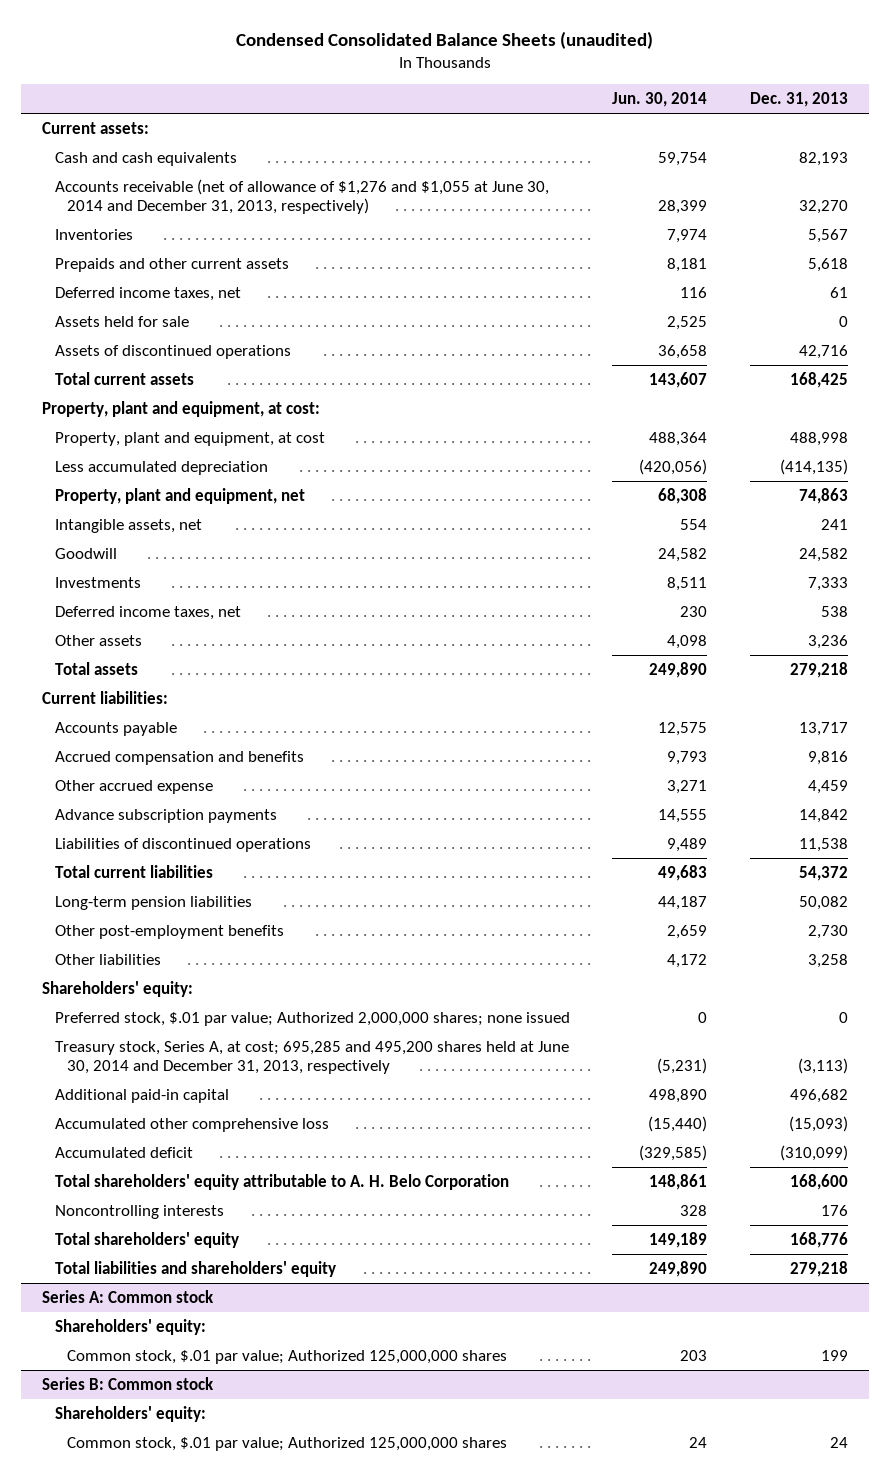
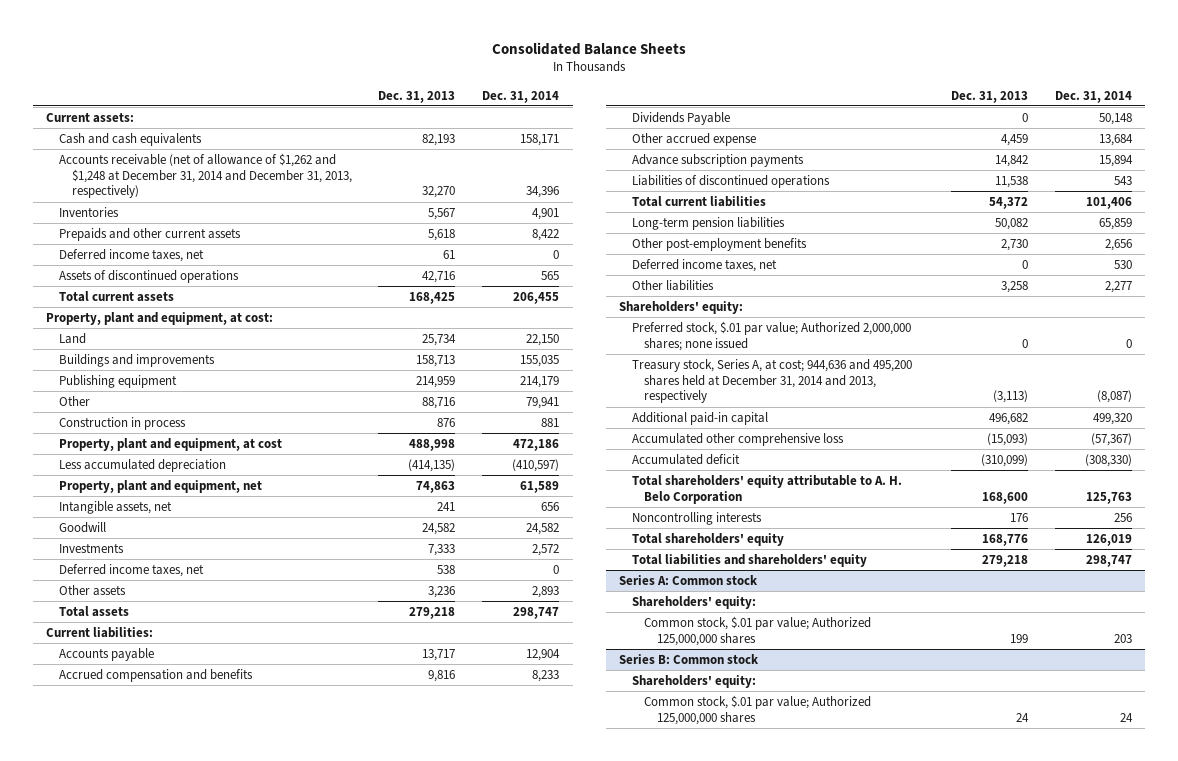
- Condensed Consolidated Balance Sheets (unaudited)
+ Consolidated Balance Sheets
- | Jun. 30, 2014 | Dec. 31, 2013
+ | Dec. 31, 2013 | Dec. 31, 2014
- Accounts receivable (net of allowance of $1,276 and $1,055 at June 30, 2014 and December 31, 2013, respectively) | 28,399 | 32,270
+ Accounts receivable (net of allowance of $1,262 and $1,248 at December 31, 2014 and December 31, 2013, respectively) | 32,270 | 34,396
- Assets held for sale | 2,525 | 0
+ Land | 25,734 | 22,150
+ Buildings and improvements | 158,713 | 155,035
+ Publishing equipment | 214,959 | 214,179
+ Other | 88,716 | 79,941
+ Construction in process | 876 | 881
+ Dividends Payable | 0 | 50,148
+ Deferred income taxes, net | 0 | 530
- Treasury stock, Series A, at cost; 695,285 and 495,200 shares held at June 30, 2014 and December 31, 2013, respectively | (5,231) | (3,113)
+ Treasury stock, Series A, at cost; 944,636 and 495,200 shares held at December 31, 2014 and 2013, respectively | (3,113) | (8,087)

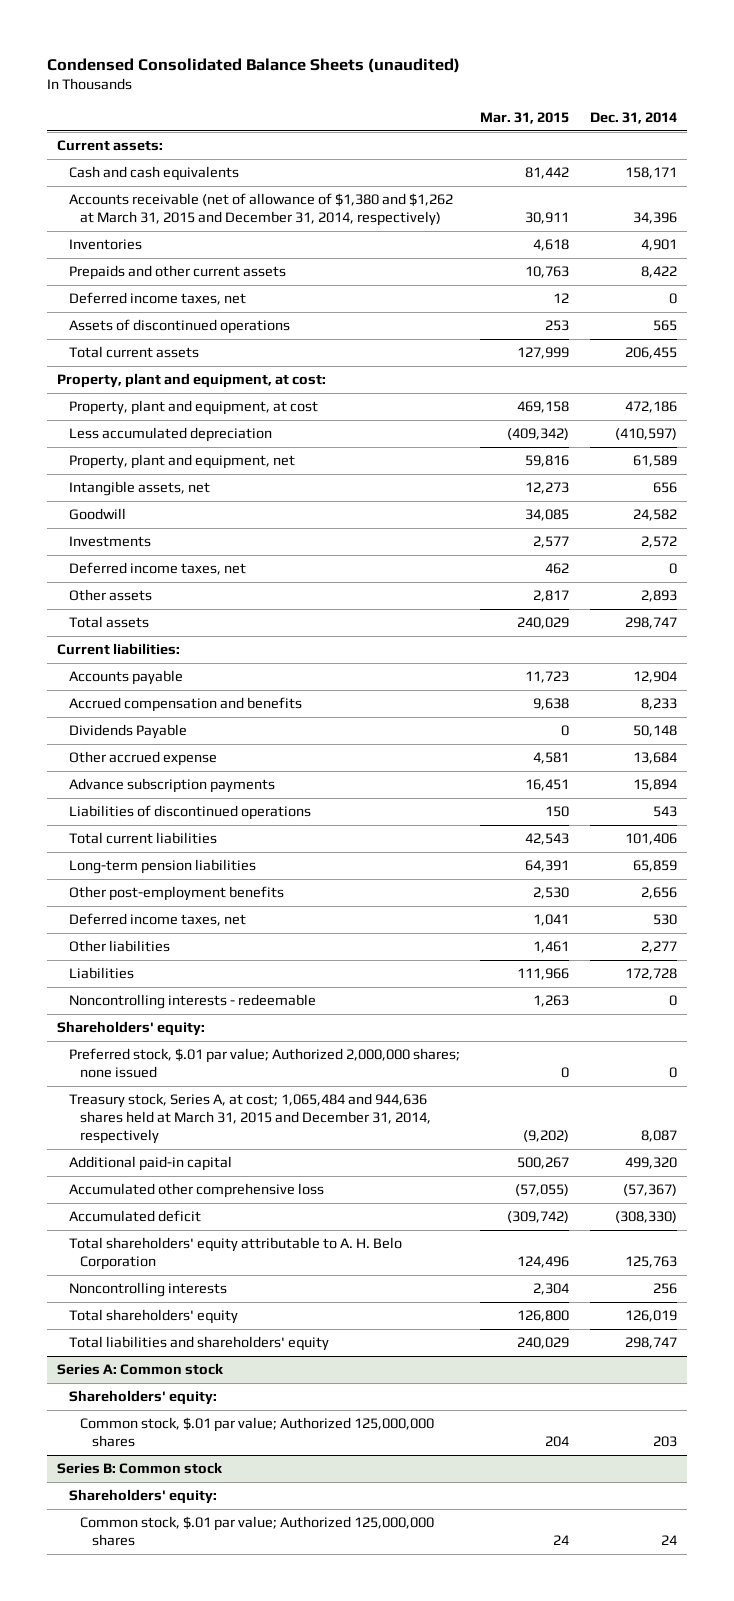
- Consolidated Balance Sheets
+ Condensed Consolidated Balance Sheets (unaudited)
- | Dec. 31, 2013 | Dec. 31, 2014
+ | Mar. 31, 2015 | Dec. 31, 2014
- Accounts receivable (net of allowance of $1,262 and $1,248 at December 31, 2014 and December 31, 2013, respectively) | 32,270 | 34,396
+ Accounts receivable (net of allowance of $1,380 and $1,262 at March 31, 2015 and December 31, 2014, respectively) | 30,911 | 34,396
- Land | 25,734 | 22,150
- Buildings and improvements | 158,713 | 155,035
- Publishing equipment | 214,959 | 214,179
- Other | 88,716 | 79,941
- Construction in process | 876 | 881
+ Liabilities | 111,966 | 172,728
+ Noncontrolling interests - redeemable | 1,263 | 0
- Treasury stock, Series A, at cost; 944,636 and 495,200 shares held at December 31, 2014 and 2013, respectively | (3,113) | (8,087)
+ Treasury stock, Series A, at cost; 1,065,484 and 944,636 shares held at March 31, 2015 and December 31, 2014, respectively | (9,202) | 8,087

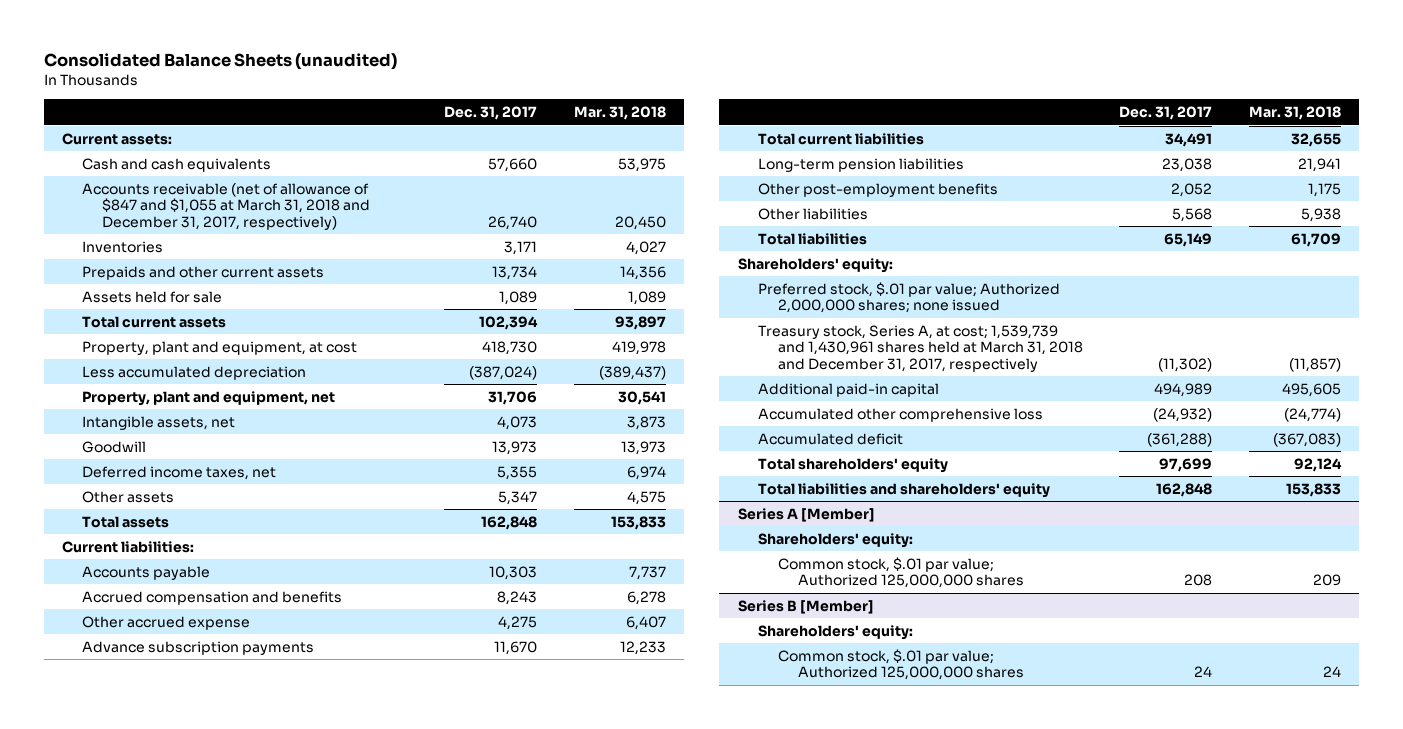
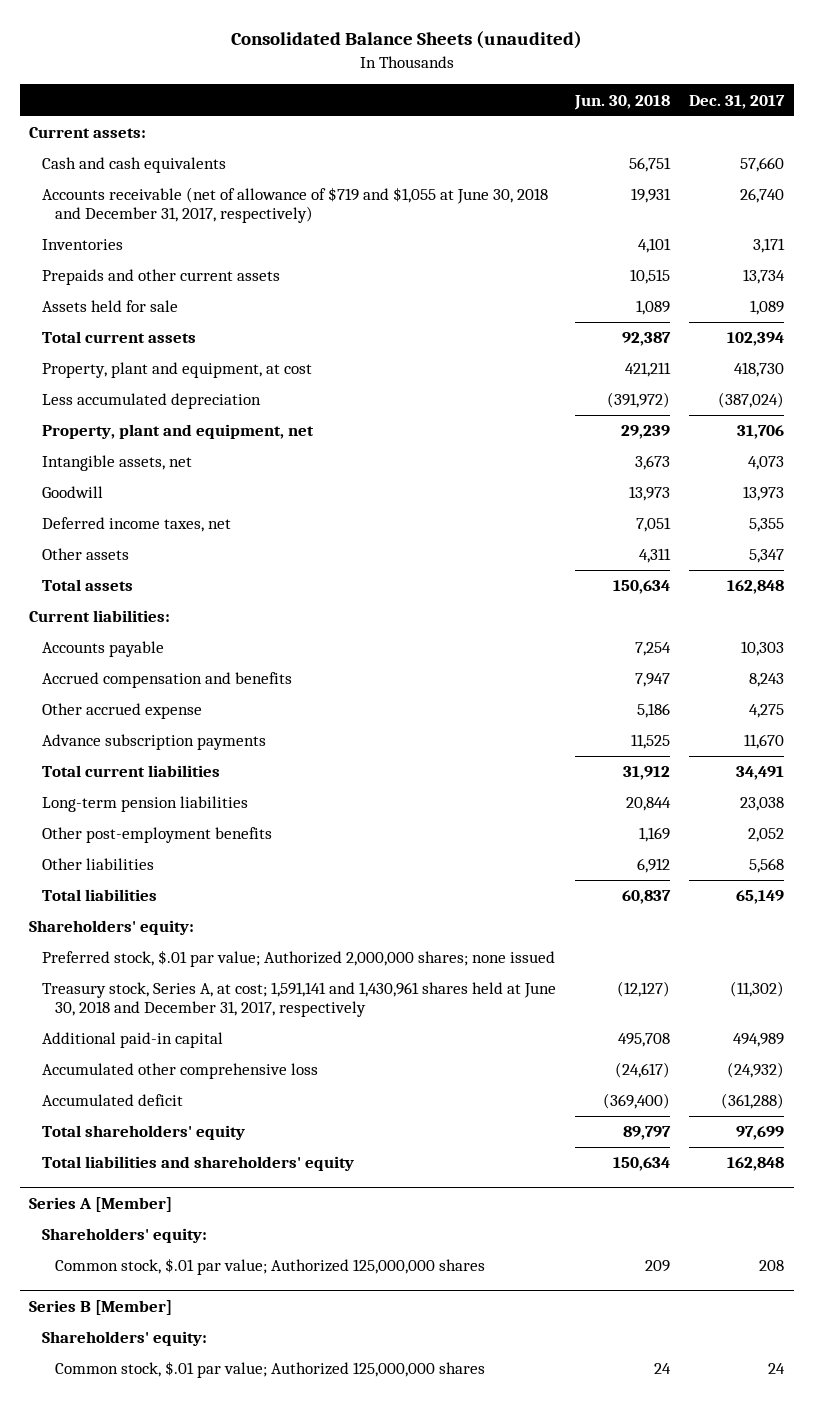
- | Dec. 31, 2017 | Mar. 31, 2018
+ | Jun. 30, 2018 | Dec. 31, 2017
- Accounts receivable (net of allowance of $847 and $1,055 at March 31, 2018 and December 31, 2017, respectively) | 26,740 | 20,450
+ Accounts receivable (net of allowance of $719 and $1,055 at June 30, 2018 and December 31, 2017, respectively) | 19,931 | 26,740
- Treasury stock, Series A, at cost; 1,539,739 and 1,430,961 shares held at March 31, 2018 and December 31, 2017, respectively | (11,302) | (11,857)
+ Treasury stock, Series A, at cost; 1,591,141 and 1,430,961 shares held at June 30, 2018 and December 31, 2017, respectively | (12,127) | (11,302)

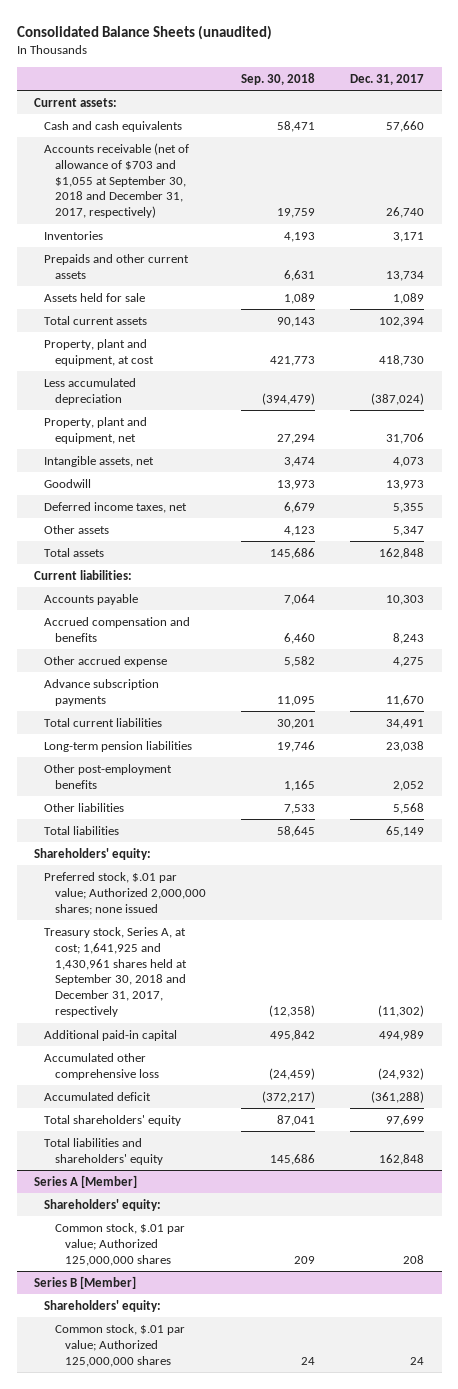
- | Jun. 30, 2018 | Dec. 31, 2017
+ | Sep. 30, 2018 | Dec. 31, 2017
- Accounts receivable (net of allowance of $719 and $1,055 at June 30, 2018 and December 31, 2017, respectively) | 19,931 | 26,740
+ Accounts receivable (net of allowance of $703 and $1,055 at September 30, 2018 and December 31, 2017, respectively) | 19,759 | 26,740
- Treasury stock, Series A, at cost; 1,591,141 and 1,430,961 shares held at June 30, 2018 and December 31, 2017, respectively | (12,127) | (11,302)
+ Treasury stock, Series A, at cost; 1,641,925 and 1,430,961 shares held at September 30, 2018 and December 31, 2017, respectively | (12,358) | (11,302)

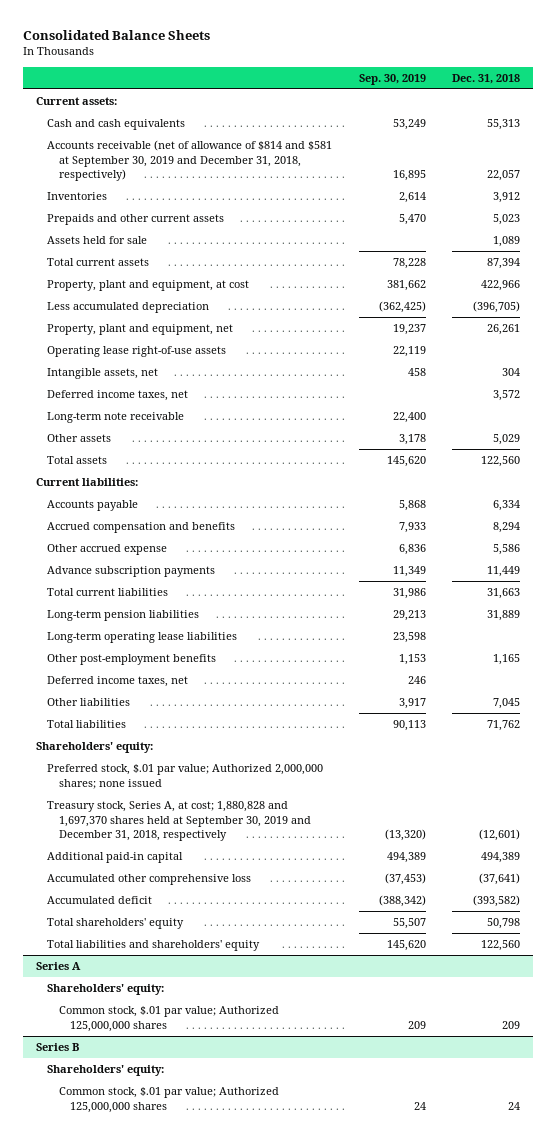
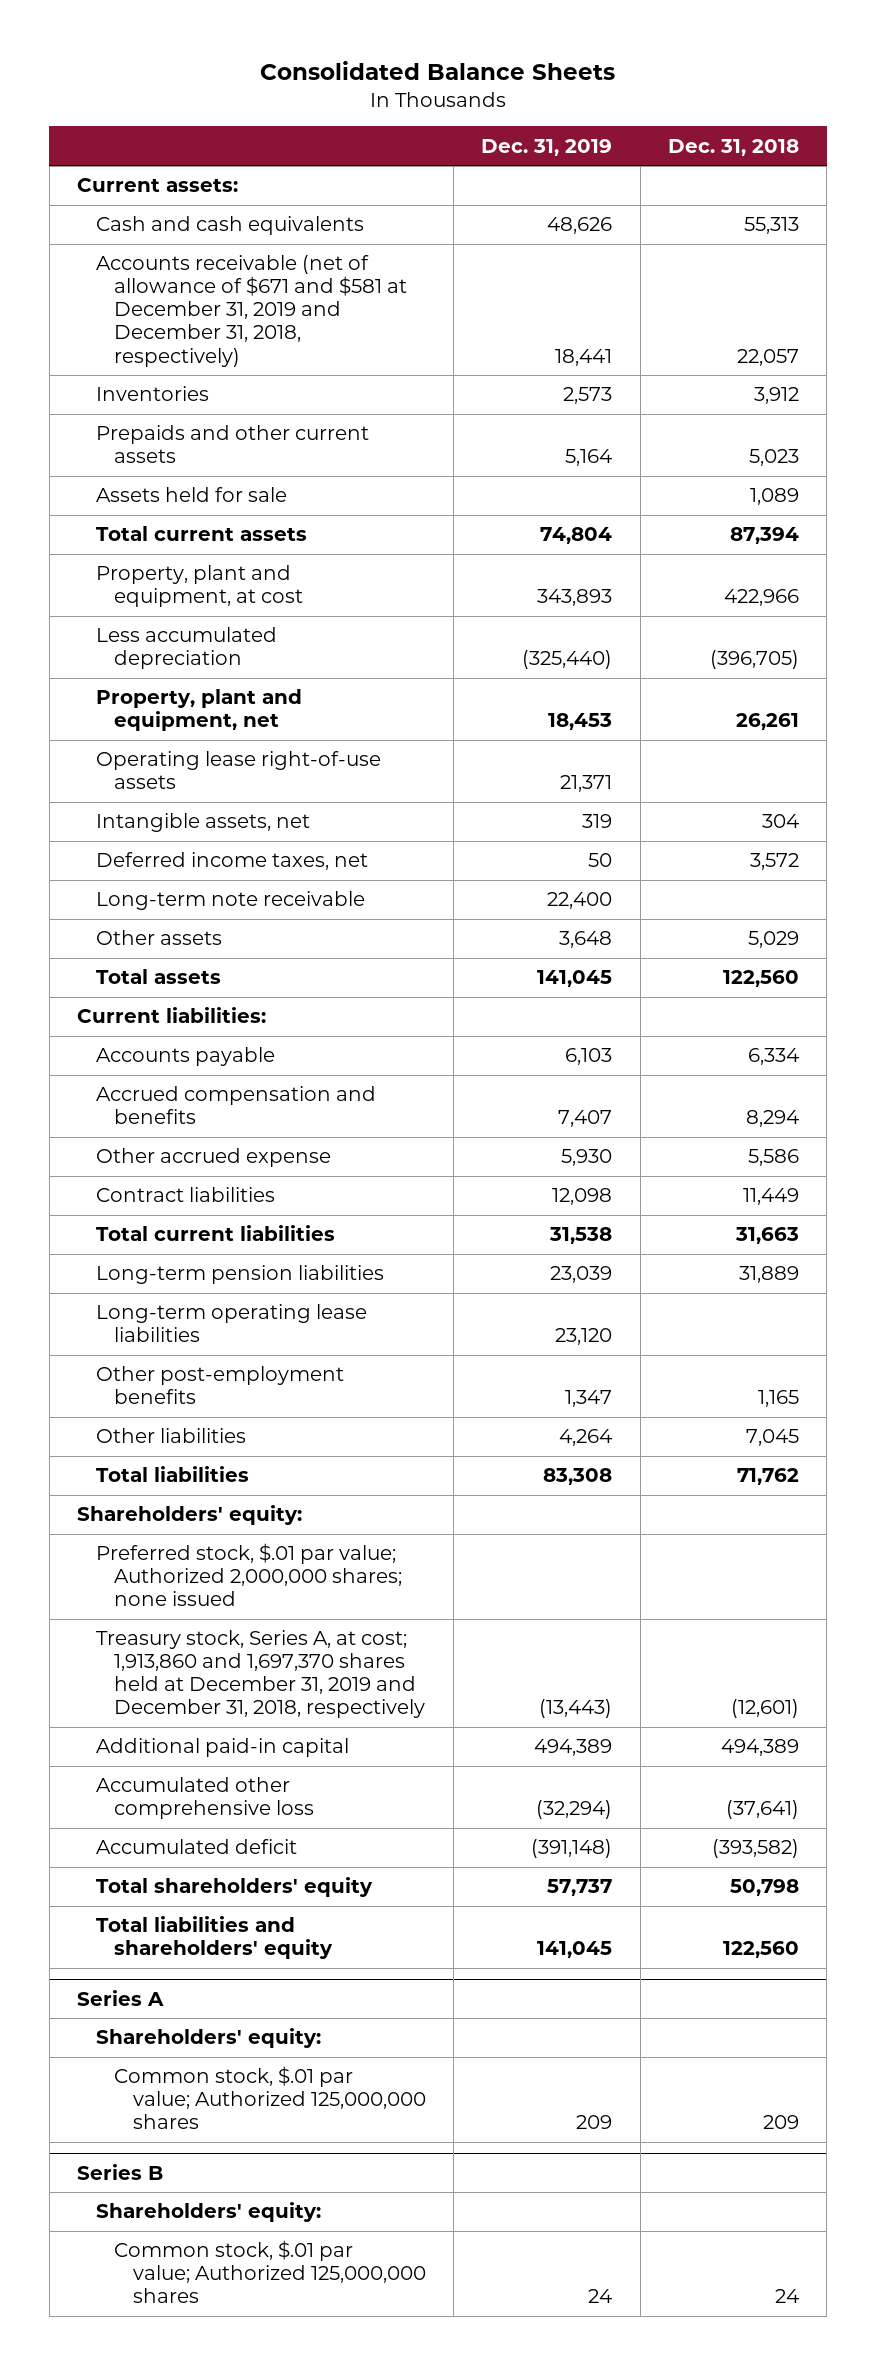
- | Sep. 30, 2019 | Dec. 31, 2018
+ | Dec. 31, 2019 | Dec. 31, 2018
- Accounts receivable (net of allowance of $814 and $581 at September 30, 2019 and December 31, 2018, respectively) | 16,895 | 22,057
+ Accounts receivable (net of allowance of $671 and $581 at December 31, 2019 and December 31, 2018, respectively) | 18,441 | 22,057
- Advance subscription payments | 11,349 | 11,449
+ Contract liabilities | 12,098 | 11,449
- Deferred income taxes, net | 246 |
- Treasury stock, Series A, at cost; 1,880,828 and 1,697,370 shares held at September 30, 2019 and December 31, 2018, respectively | (13,320) | (12,601)
+ Treasury stock, Series A, at cost; 1,913,860 and 1,697,370 shares held at December 31, 2019 and December 31, 2018, respectively | (13,443) | (12,601)

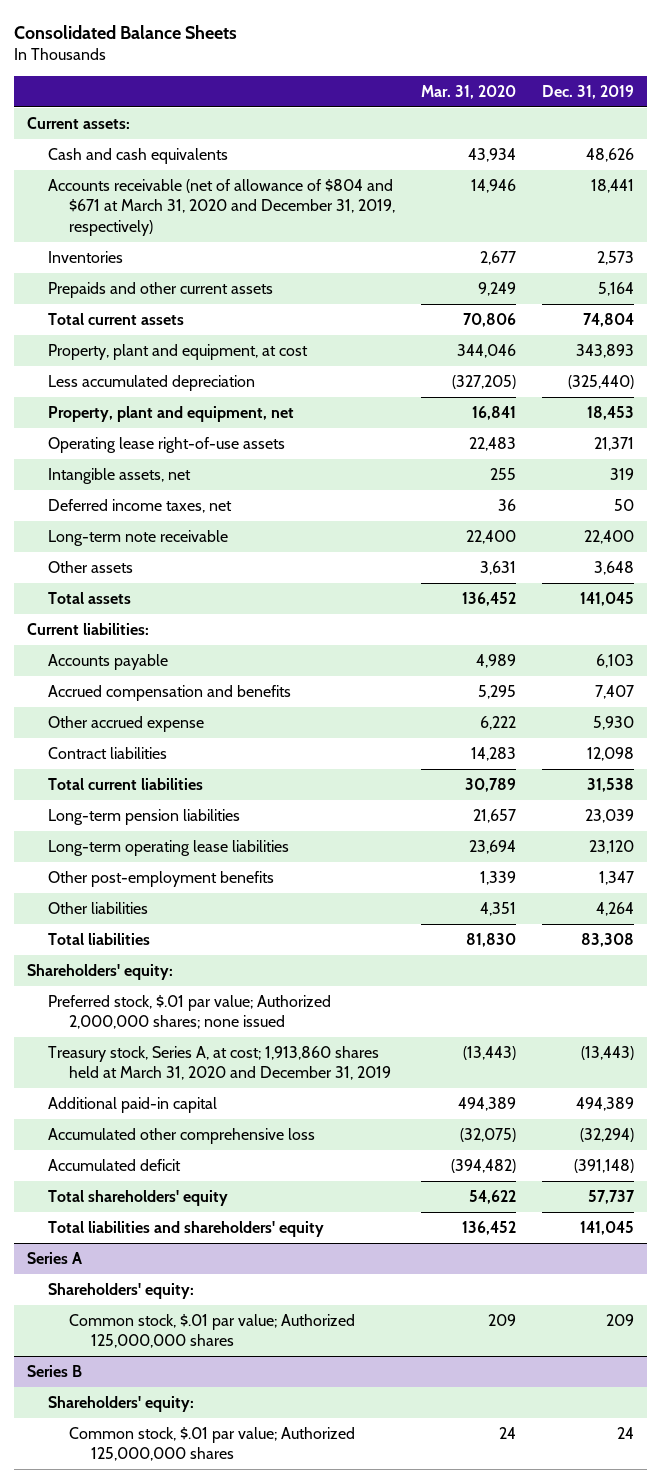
- | Dec. 31, 2019 | Dec. 31, 2018
+ | Mar. 31, 2020 | Dec. 31, 2019
- Accounts receivable (net of allowance of $671 and $581 at December 31, 2019 and December 31, 2018, respectively) | 18,441 | 22,057
+ Accounts receivable (net of allowance of $804 and $671 at March 31, 2020 and December 31, 2019, respectively) | 14,946 | 18,441
- Assets held for sale | | 1,089
- Treasury stock, Series A, at cost; 1,913,860 and 1,697,370 shares held at December 31, 2019 and December 31, 2018, respectively | (13,443) | (12,601)
+ Treasury stock, Series A, at cost; 1,913,860 shares held at March 31, 2020 and December 31, 2019 | (13,443) | (13,443)

